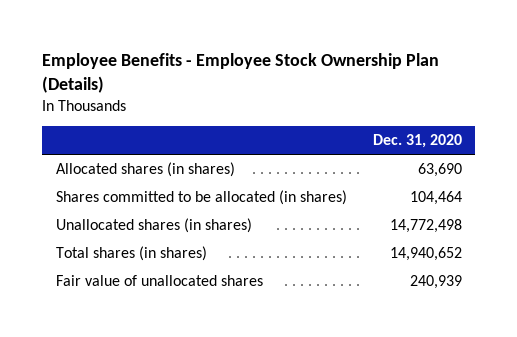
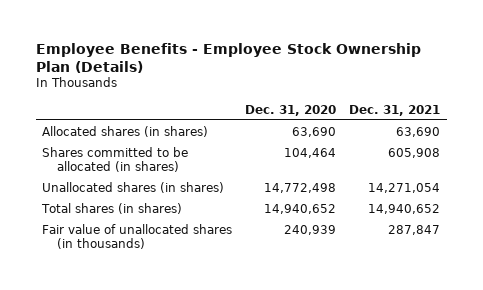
- | Dec. 31, 2020
+ | Dec. 31, 2020 | Dec. 31, 2021
- Fair value of unallocated shares | 240,939
+ Fair value of unallocated shares (in thousands) | 240,939 | 287,847

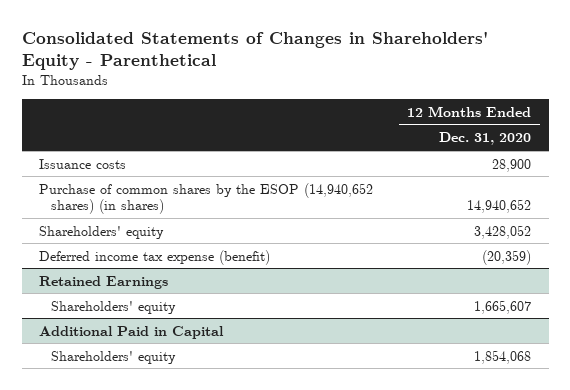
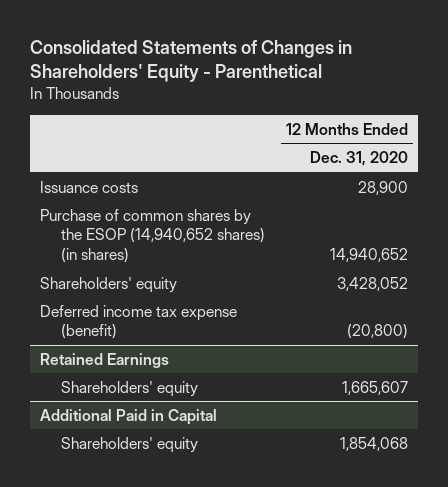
- Deferred income tax expense (benefit) | (20,359)
+ Deferred income tax expense (benefit) | (20,800)

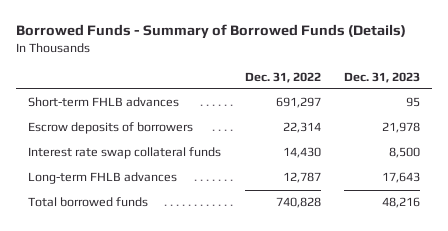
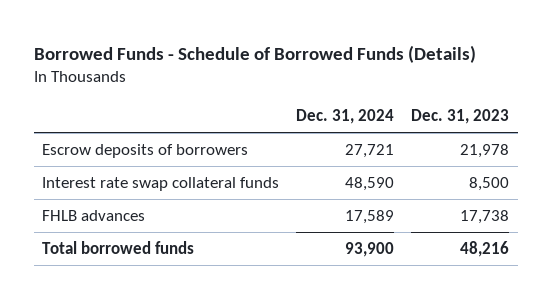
- Borrowed Funds - Summary of Borrowed Funds (Details)
+ Borrowed Funds - Schedule of Borrowed Funds (Details)
- | Dec. 31, 2022 | Dec. 31, 2023
+ | Dec. 31, 2024 | Dec. 31, 2023
- Short-term FHLB advances | 691,297 | 95
- Long-term FHLB advances | 12,787 | 17,643
+ FHLB advances | 17,589 | 17,738

